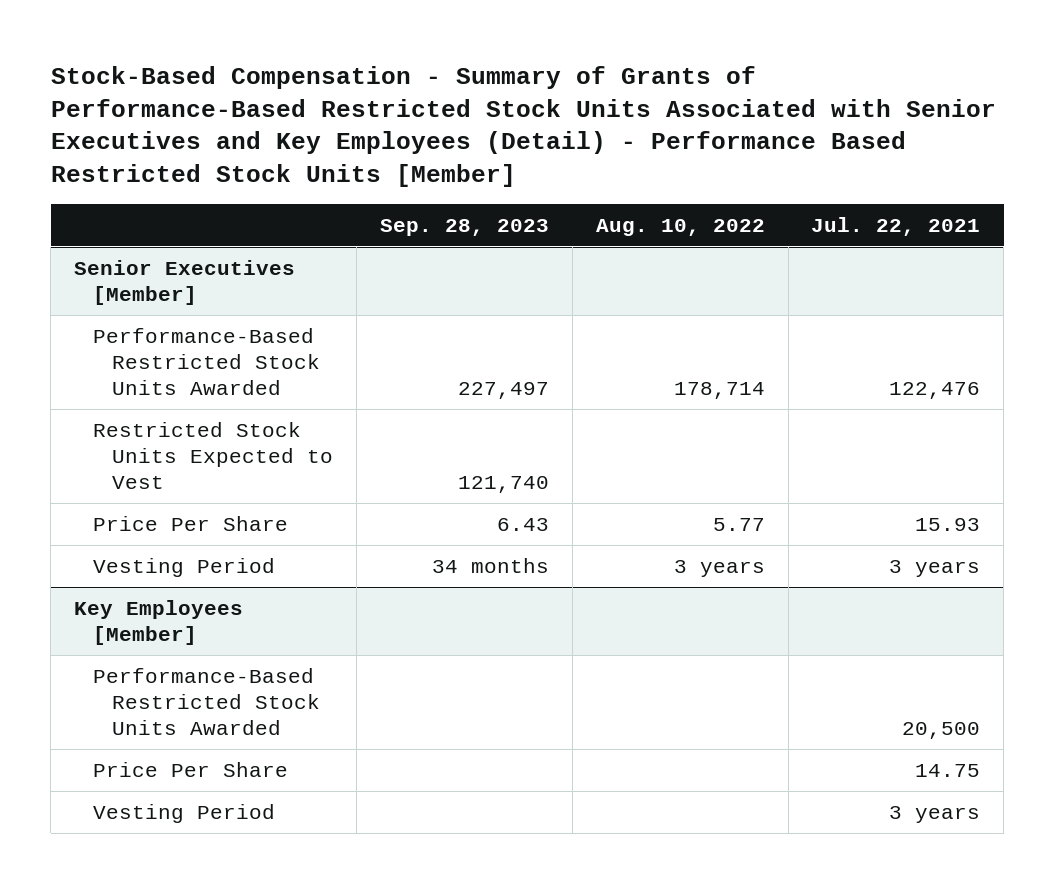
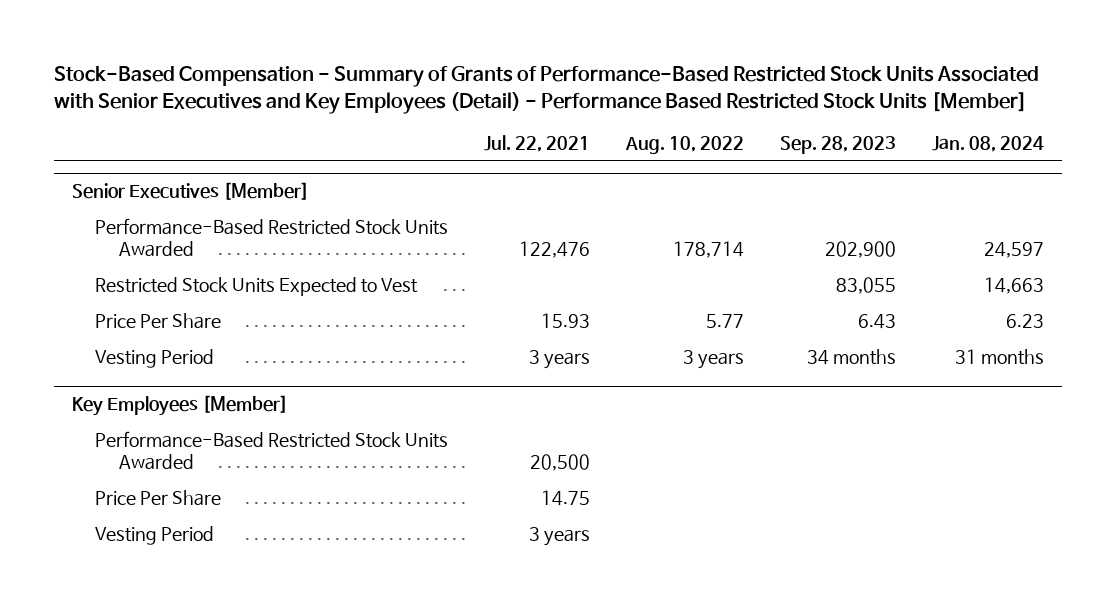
- | Sep. 28, 2023 | Aug. 10, 2022 | Jul. 22, 2021
+ | Jul. 22, 2021 | Aug. 10, 2022 | Sep. 28, 2023 | Jan. 08, 2024
@ Senior Executives [Member]
- Performance-Based Restricted Stock Units Awarded | 227,497 | 178,714 | 122,476
- Restricted Stock Units Expected to Vest | 121,740 | |
+ Performance-Based Restricted Stock Units Awarded | 122,476 | 178,714 | 202,900 | 24,597
+ Restricted Stock Units Expected to Vest | | | 83,055 | 14,663

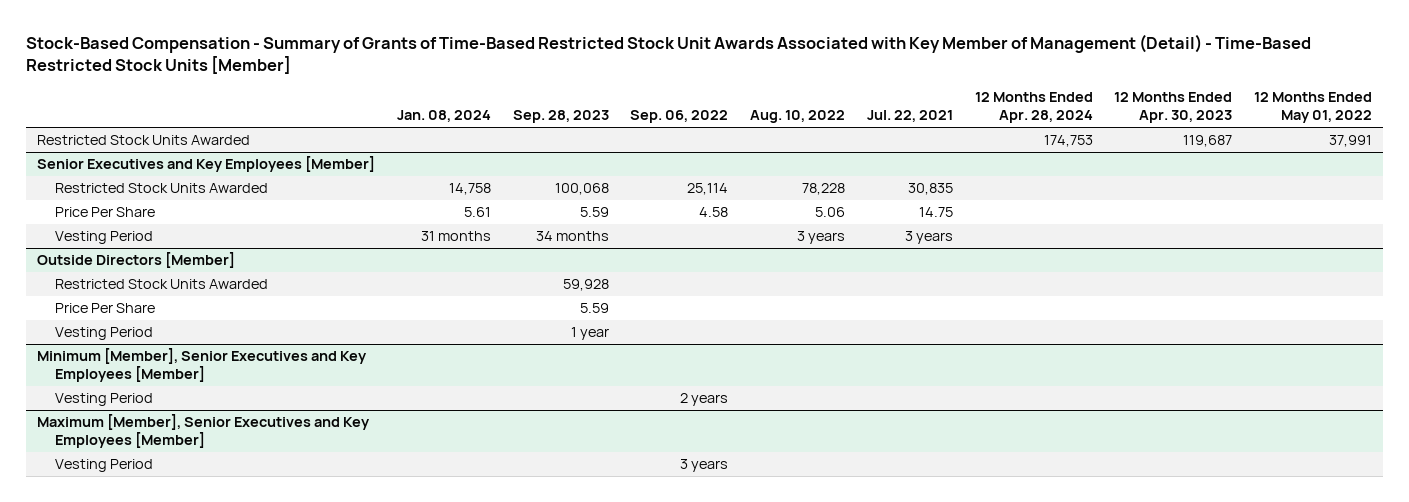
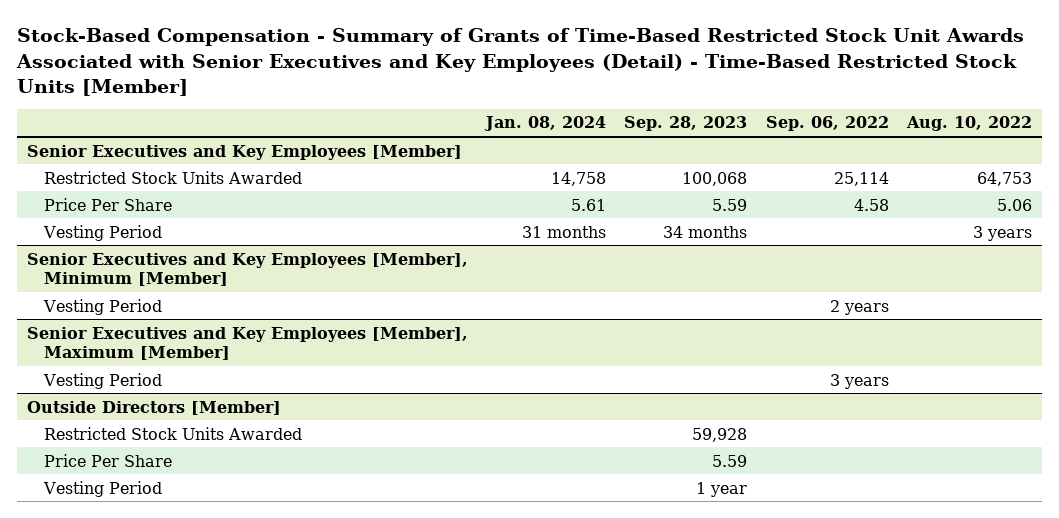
- Stock-Based Compensation - Summary of Grants of Time-Based Restricted Stock Unit Awards Associated with Key Member of Management (Detail) - Time-Based Restricted Stock Units [Member]
+ Stock-Based Compensation - Summary of Grants of Time-Based Restricted Stock Unit Awards Associated with Senior Executives and Key Employees (Detail) - Time-Based Restricted Stock Units [Member]
- | Jan. 08, 2024 | Sep. 28, 2023 | Sep. 06, 2022 | Aug. 10, 2022 | Jul. 22, 2021 | 12 Months Ended Apr. 28, 2024 | 12 Months Ended Apr. 30, 2023 | 12 Months Ended May 01, 2022
+ | Jan. 08, 2024 | Sep. 28, 2023 | Sep. 06, 2022 | Aug. 10, 2022
- Restricted Stock Units Awarded | | | | | | 174,753 | 119,687 | 37,991
@ Senior Executives and Key Employees [Member]
- Restricted Stock Units Awarded | 14,758 | 100,068 | 25,114 | 78,228 | 30,835 | | |
+ Restricted Stock Units Awarded | 14,758 | 100,068 | 25,114 | 64,753
+ Senior Executives and Key Employees [Member], Minimum [Member]
+ Vesting Period | | | 2 years |
+ Senior Executives and Key Employees [Member], Maximum [Member]
+ Vesting Period | | | 3 years |
- Minimum [Member], Senior Executives and Key Employees [Member]
- Vesting Period | | | 2 years | | | | |
- Maximum [Member], Senior Executives and Key Employees [Member]
- Vesting Period | | | 3 years | | | | |

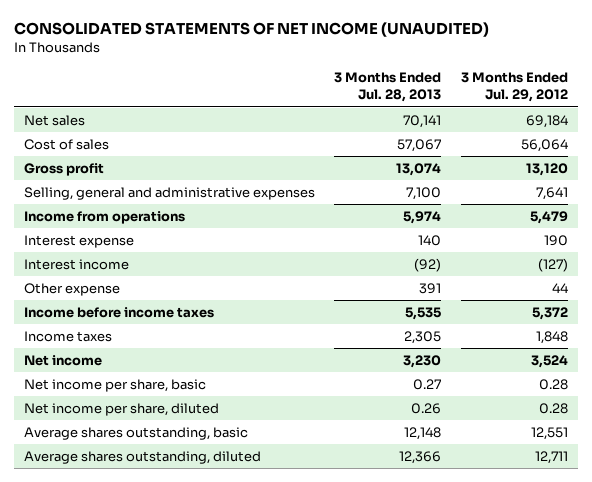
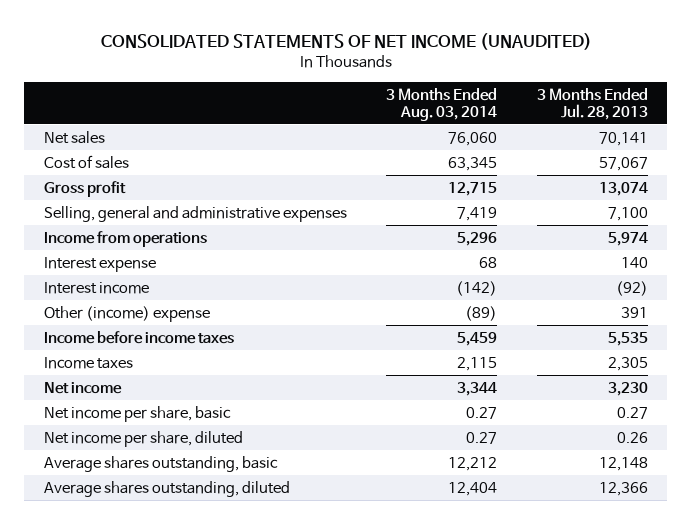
- | 3 Months Ended Jul. 28, 2013 | 3 Months Ended Jul. 29, 2012
+ | 3 Months Ended Aug. 03, 2014 | 3 Months Ended Jul. 28, 2013
- Other expense | 391 | 44
+ Other (income) expense | (89) | 391

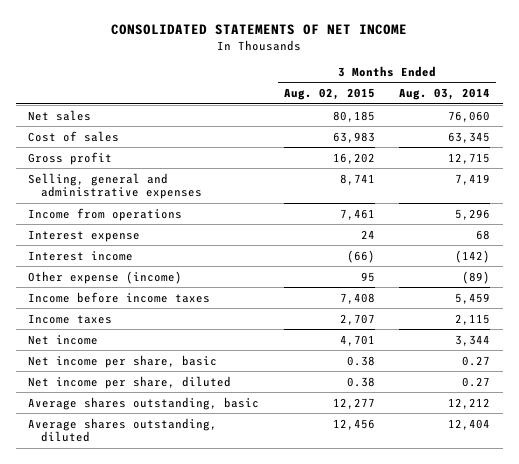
- CONSOLIDATED STATEMENTS OF NET INCOME (UNAUDITED)
+ CONSOLIDATED STATEMENTS OF NET INCOME
- | 3 Months Ended Aug. 03, 2014 | 3 Months Ended Jul. 28, 2013
+ | 3 Months Ended Aug. 02, 2015 | 3 Months Ended Aug. 03, 2014
- Other (income) expense | (89) | 391
+ Other expense (income) | 95 | (89)

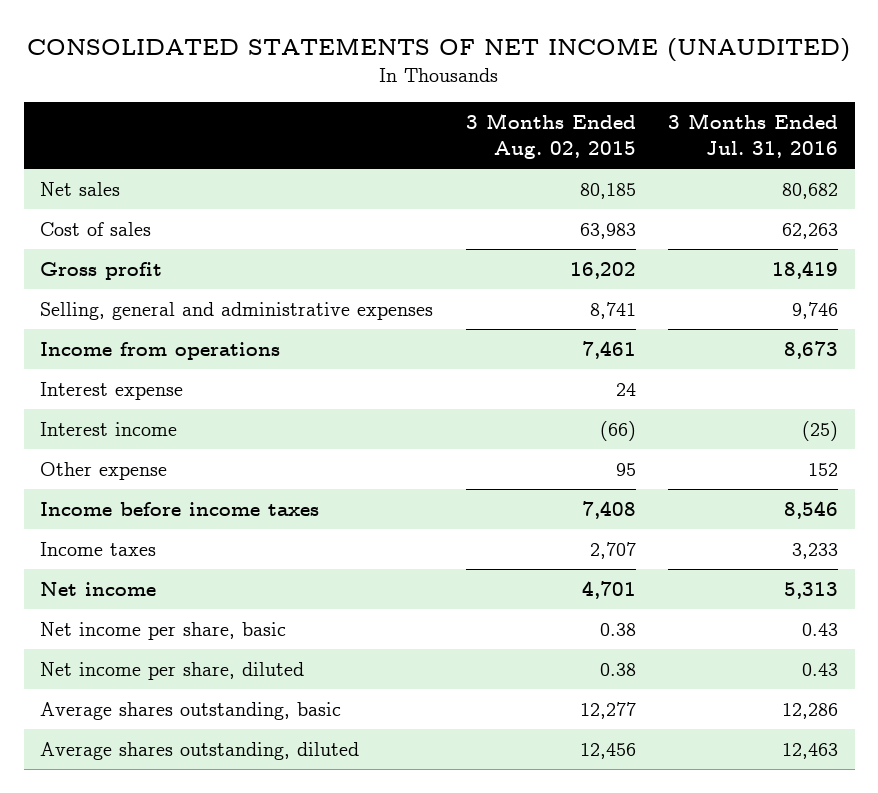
- CONSOLIDATED STATEMENTS OF NET INCOME
+ CONSOLIDATED STATEMENTS OF NET INCOME (UNAUDITED)
- | 3 Months Ended Aug. 02, 2015 | 3 Months Ended Aug. 03, 2014
+ | 3 Months Ended Aug. 02, 2015 | 3 Months Ended Jul. 31, 2016
- Other expense (income) | 95 | (89)
+ Other expense | 95 | 152

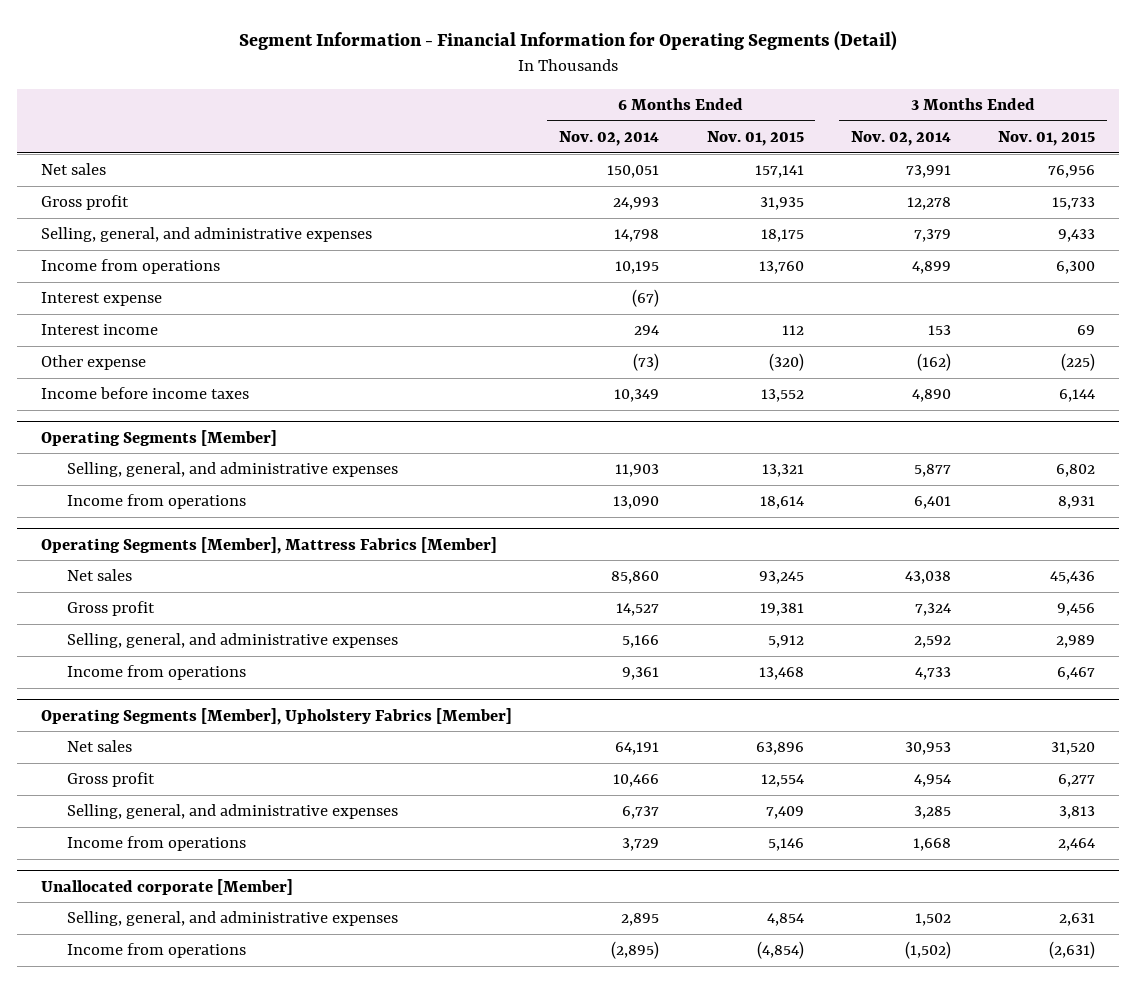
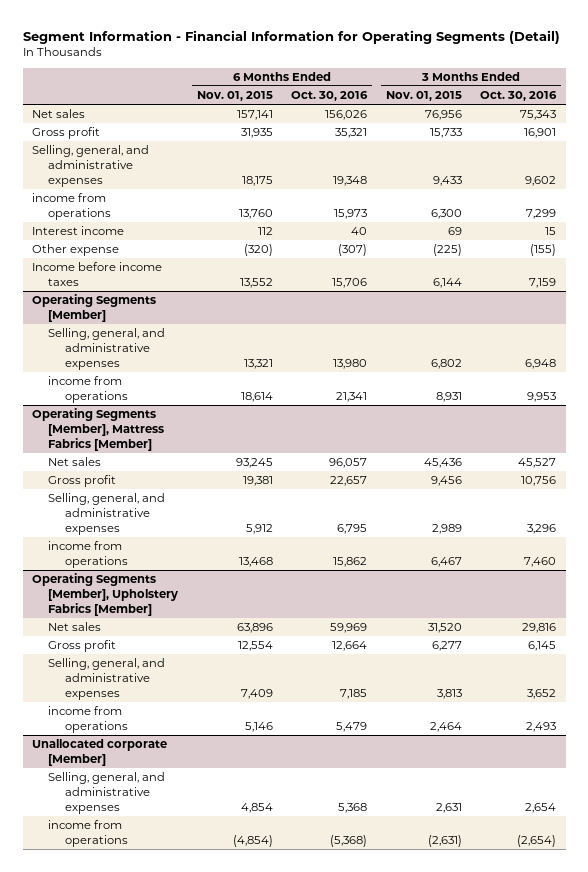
- | 6 Months Ended Nov. 02, 2014 | 6 Months Ended Nov. 01, 2015 | 3 Months Ended Nov. 02, 2014 | 3 Months Ended Nov. 01, 2015
+ | 6 Months Ended Nov. 01, 2015 | 6 Months Ended Oct. 30, 2016 | 3 Months Ended Nov. 01, 2015 | 3 Months Ended Oct. 30, 2016
- Income from operations | 10,195 | 13,760 | 4,899 | 6,300
- Interest expense | (67) | | |
+ income from operations | 13,760 | 15,973 | 6,300 | 7,299
@ Operating Segments [Member]
- Income from operations | 13,090 | 18,614 | 6,401 | 8,931
+ income from operations | 18,614 | 21,341 | 8,931 | 9,953
@ Operating Segments [Member], Mattress Fabrics [Member]
- Income from operations | 9,361 | 13,468 | 4,733 | 6,467
+ income from operations | 13,468 | 15,862 | 6,467 | 7,460
@ Operating Segments [Member], Upholstery Fabrics [Member]
- Income from operations | 3,729 | 5,146 | 1,668 | 2,464
+ income from operations | 5,146 | 5,479 | 2,464 | 2,493
@ Unallocated corporate [Member]
- Income from operations | (2,895) | (4,854) | (1,502) | (2,631)
+ income from operations | (4,854) | (5,368) | (2,631) | (2,654)

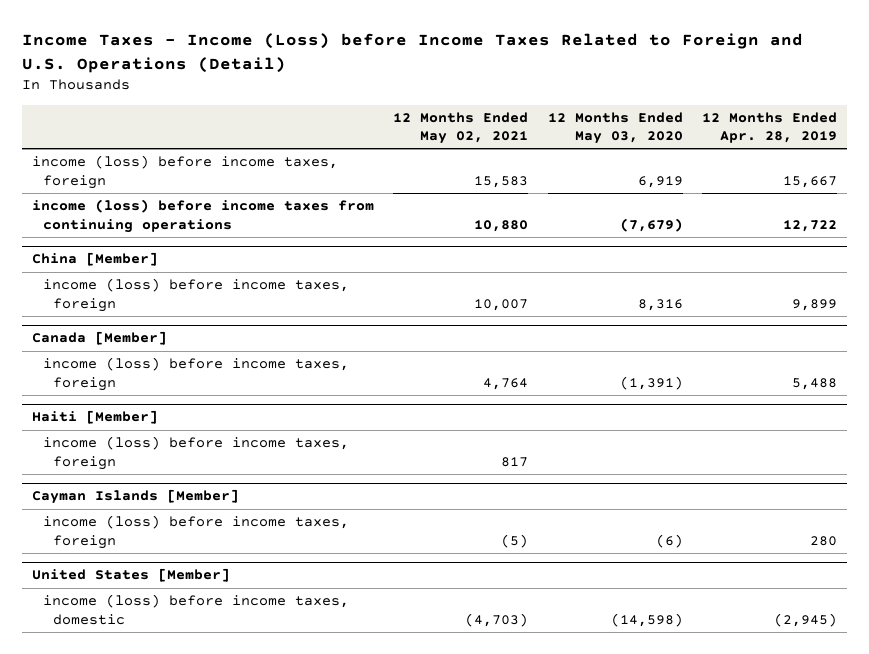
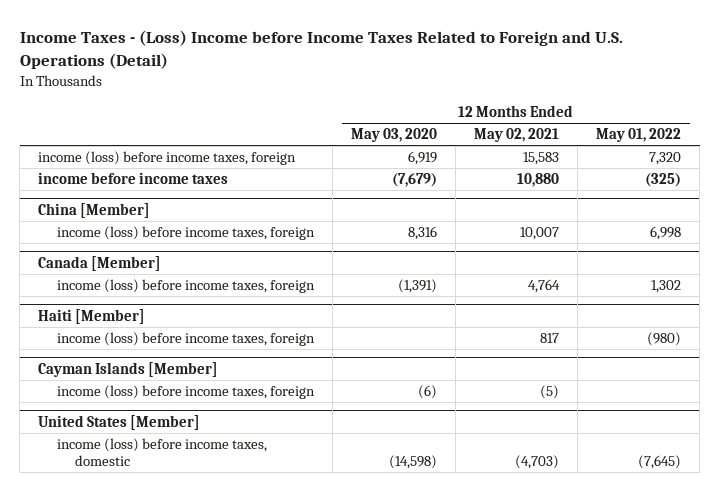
- Income Taxes - Income (Loss) before Income Taxes Related to Foreign and U.S. Operations (Detail)
+ Income Taxes - (Loss) Income before Income Taxes Related to Foreign and U.S. Operations (Detail)
- | 12 Months Ended May 02, 2021 | 12 Months Ended May 03, 2020 | 12 Months Ended Apr. 28, 2019
+ | 12 Months Ended May 03, 2020 | 12 Months Ended May 02, 2021 | 12 Months Ended May 01, 2022
- income (loss) before income taxes from continuing operations | 10,880 | (7,679) | 12,722
+ income before income taxes | (7,679) | 10,880 | (325)

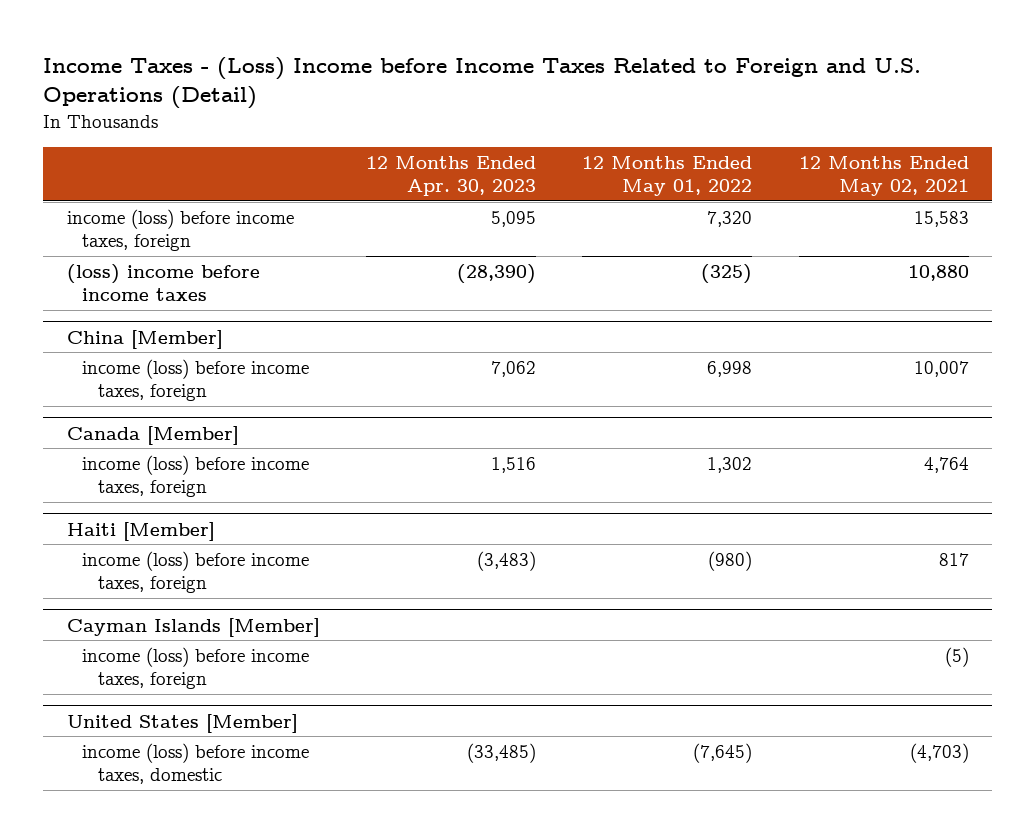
- | 12 Months Ended May 03, 2020 | 12 Months Ended May 02, 2021 | 12 Months Ended May 01, 2022
+ | 12 Months Ended Apr. 30, 2023 | 12 Months Ended May 01, 2022 | 12 Months Ended May 02, 2021
- income before income taxes | (7,679) | 10,880 | (325)
+ (loss) income before income taxes | (28,390) | (325) | 10,880

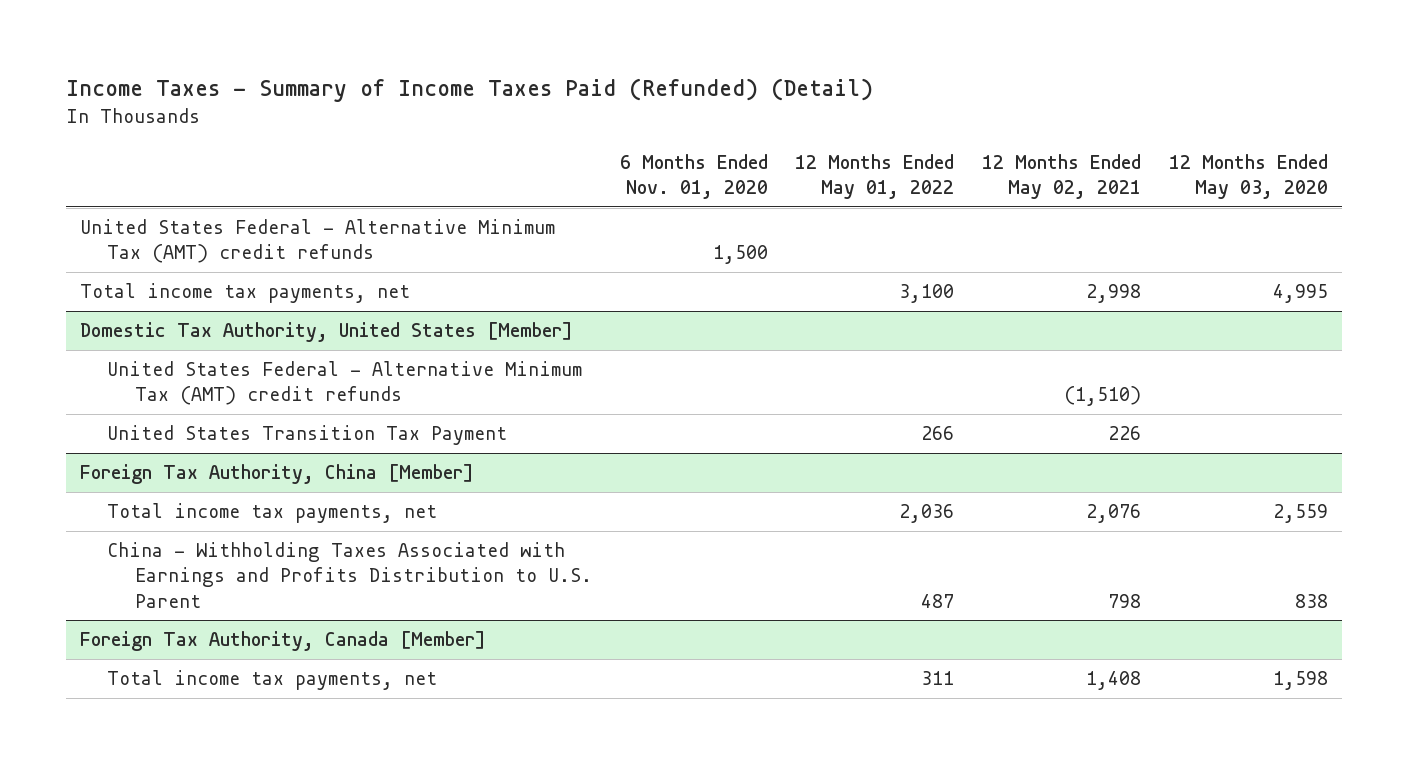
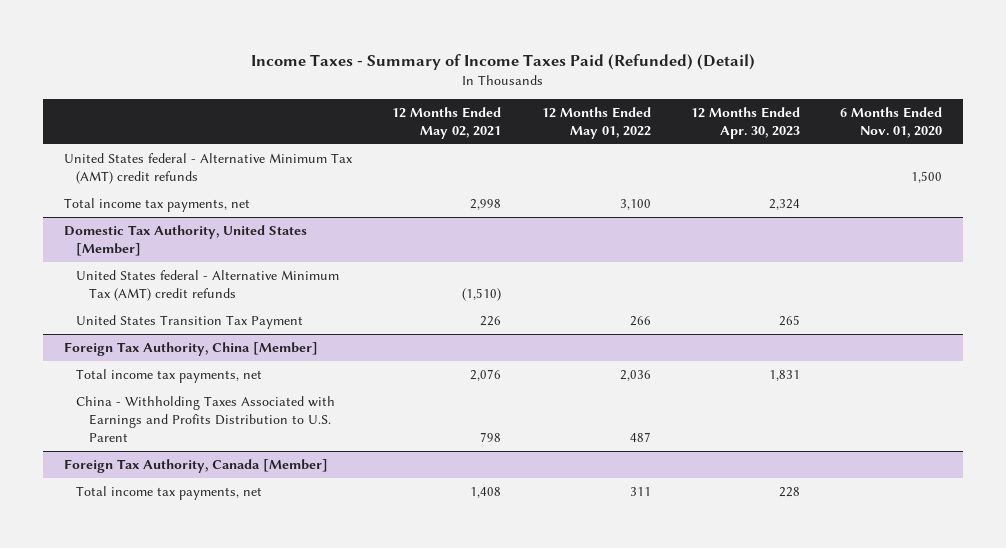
- | 6 Months Ended Nov. 01, 2020 | 12 Months Ended May 01, 2022 | 12 Months Ended May 02, 2021 | 12 Months Ended May 03, 2020
+ | 12 Months Ended May 02, 2021 | 12 Months Ended May 01, 2022 | 12 Months Ended Apr. 30, 2023 | 6 Months Ended Nov. 01, 2020
- United States Federal - Alternative Minimum Tax (AMT) credit refunds | 1,500 | | |
+ United States federal - Alternative Minimum Tax (AMT) credit refunds | | | | 1,500
@ Domestic Tax Authority, United States [Member]
- United States Federal - Alternative Minimum Tax (AMT) credit refunds | | | (1,510) |
+ United States federal - Alternative Minimum Tax (AMT) credit refunds | (1,510) | | |

